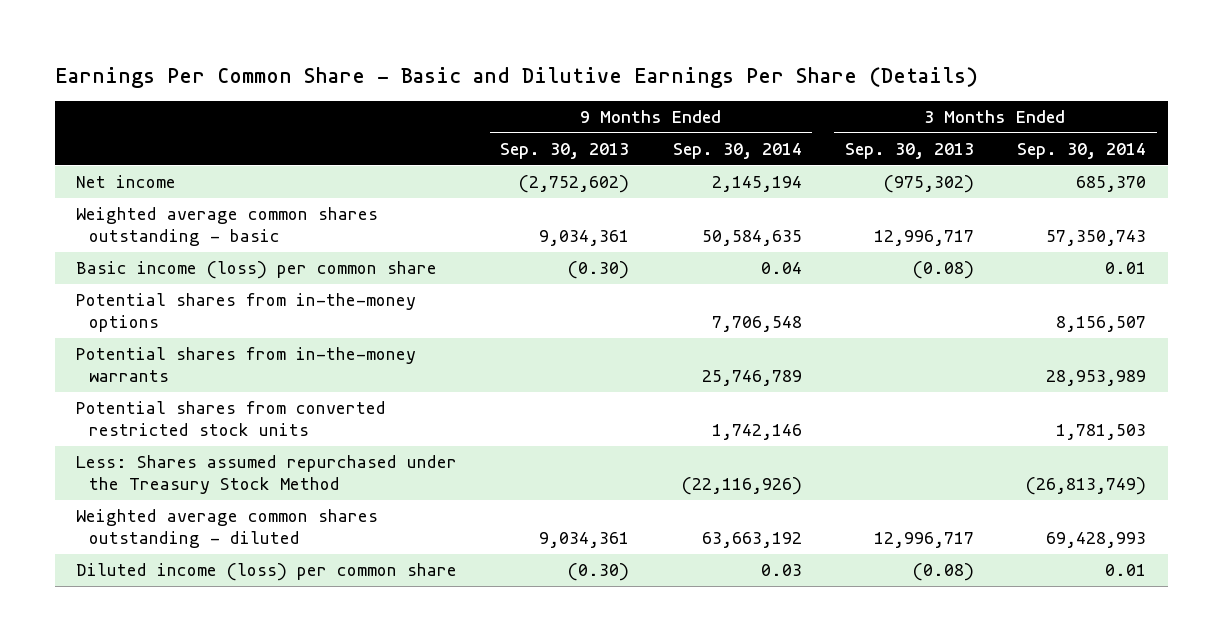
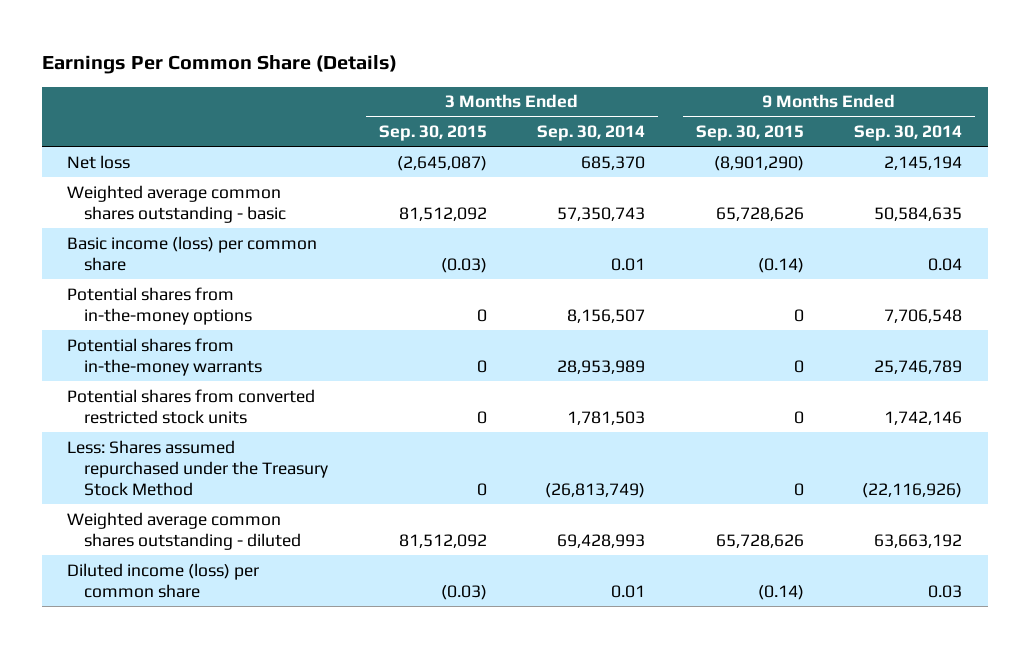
- Earnings Per Common Share - Basic and Dilutive Earnings Per Share (Details)
+ Earnings Per Common Share (Details)
- | 9 Months Ended Sep. 30, 2013 | 9 Months Ended Sep. 30, 2014 | 3 Months Ended Sep. 30, 2013 | 3 Months Ended Sep. 30, 2014
+ | 3 Months Ended Sep. 30, 2015 | 3 Months Ended Sep. 30, 2014 | 9 Months Ended Sep. 30, 2015 | 9 Months Ended Sep. 30, 2014
- Net income | (2,752,602) | 2,145,194 | (975,302) | 685,370
+ Net loss | (2,645,087) | 685,370 | (8,901,290) | 2,145,194

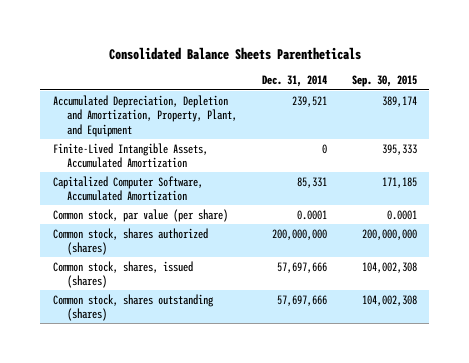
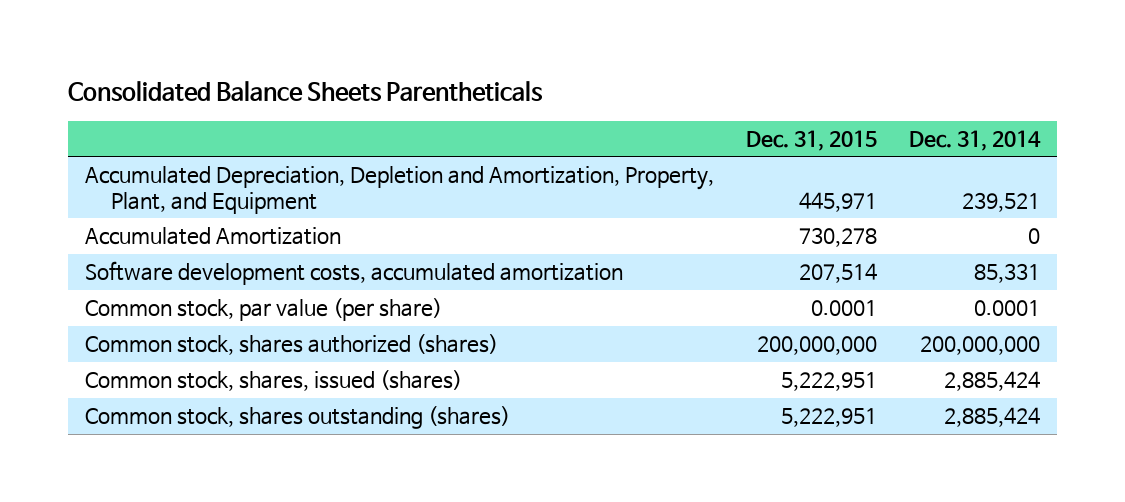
- | Dec. 31, 2014 | Sep. 30, 2015
+ | Dec. 31, 2015 | Dec. 31, 2014
- Finite-Lived Intangible Assets, Accumulated Amortization | 0 | 395,333
- Capitalized Computer Software, Accumulated Amortization | 85,331 | 171,185
+ Accumulated Amortization | 730,278 | 0
+ Software development costs, accumulated amortization | 207,514 | 85,331
- Common stock, shares, issued (shares) | 57,697,666 | 104,002,308
- Common stock, shares outstanding (shares) | 57,697,666 | 104,002,308
+ Common stock, shares, issued (shares) | 5,222,951 | 2,885,424
+ Common stock, shares outstanding (shares) | 5,222,951 | 2,885,424

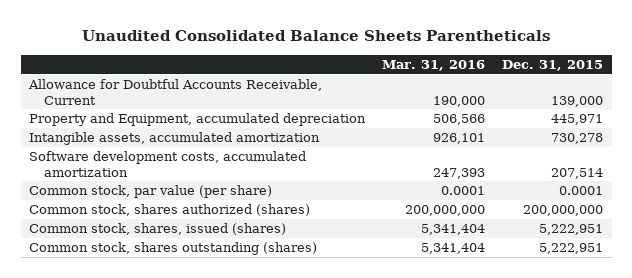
- Consolidated Balance Sheets Parentheticals
+ Unaudited Consolidated Balance Sheets Parentheticals
- | Dec. 31, 2015 | Dec. 31, 2014
+ | Mar. 31, 2016 | Dec. 31, 2015
- Accumulated Depreciation, Depletion and Amortization, Property, Plant, and Equipment | 445,971 | 239,521
- Accumulated Amortization | 730,278 | 0
+ Allowance for Doubtful Accounts Receivable, Current | 190,000 | 139,000
+ Property and Equipment, accumulated depreciation | 506,566 | 445,971
+ Intangible assets, accumulated amortization | 926,101 | 730,278

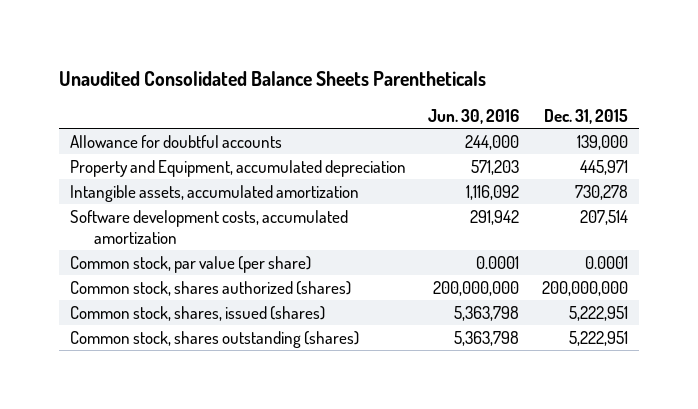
- | Mar. 31, 2016 | Dec. 31, 2015
+ | Jun. 30, 2016 | Dec. 31, 2015
- Allowance for Doubtful Accounts Receivable, Current | 190,000 | 139,000
+ Allowance for doubtful accounts | 244,000 | 139,000

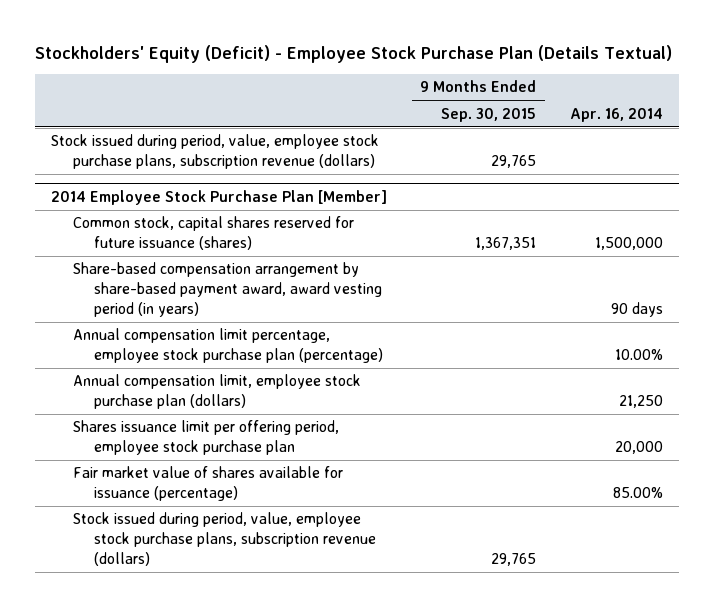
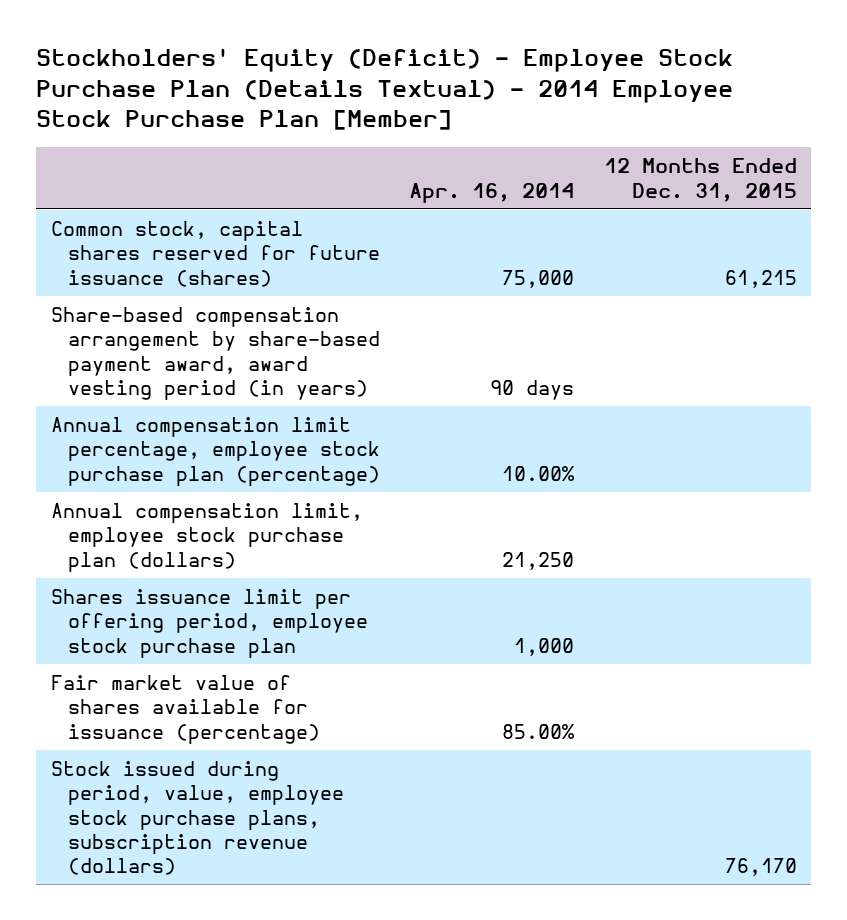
- Stockholders' Equity (Deficit) - Employee Stock Purchase Plan (Details Textual)
+ Stockholders' Equity (Deficit) - Employee Stock Purchase Plan (Details Textual) - 2014 Employee Stock Purchase Plan [Member]
- | 9 Months Ended Sep. 30, 2015 | Apr. 16, 2014
+ | Apr. 16, 2014 | 12 Months Ended Dec. 31, 2015
- Stock issued during period, value, employee stock purchase plans, subscription revenue (dollars) | 29,765 |
- 2014 Employee Stock Purchase Plan [Member]
- Common stock, capital shares reserved for future issuance (shares) | 1,367,351 | 1,500,000
+ Common stock, capital shares reserved for future issuance (shares) | 75,000 | 61,215
- Shares issuance limit per offering period, employee stock purchase plan | | 20,000
+ Shares issuance limit per offering period, employee stock purchase plan | 1,000 |

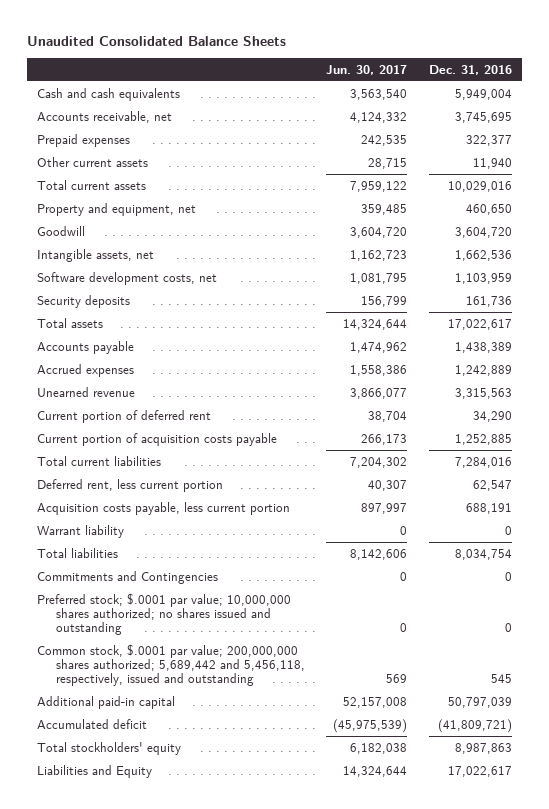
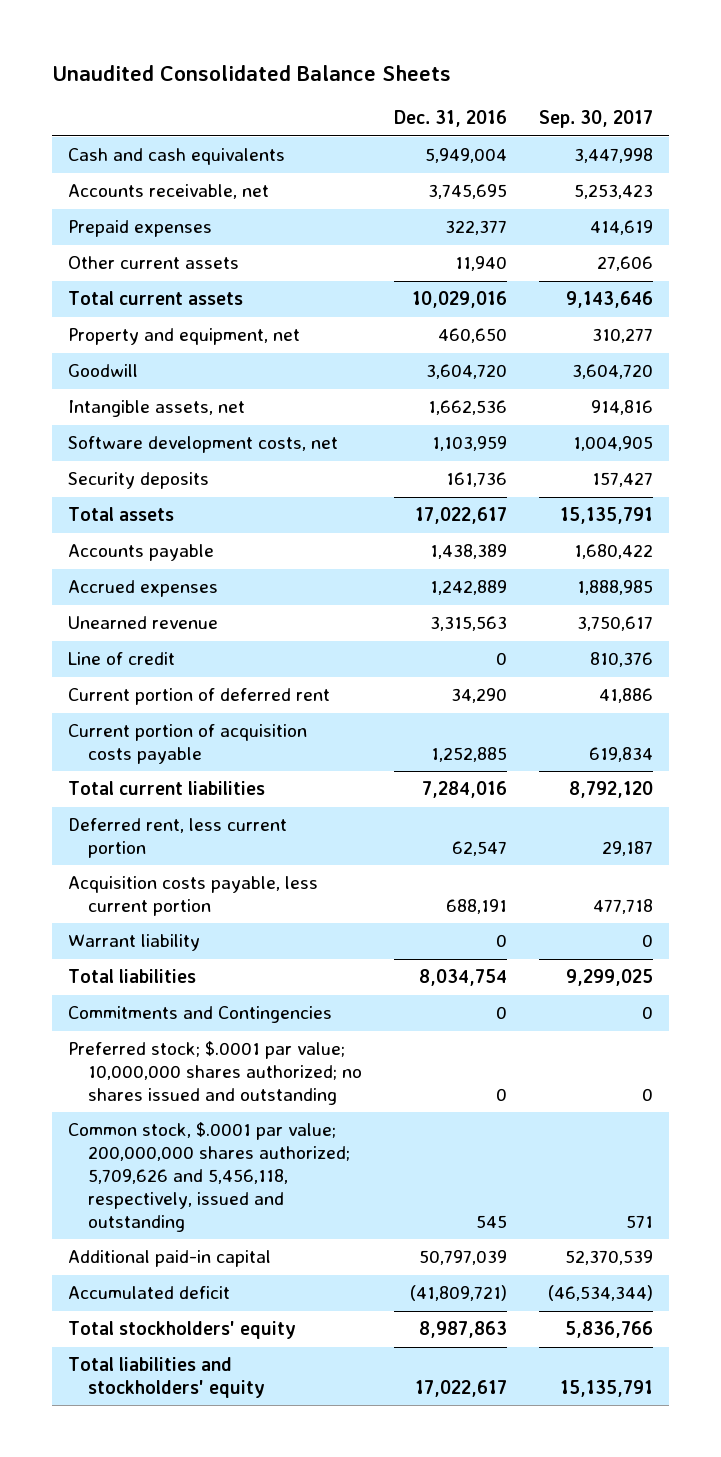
- | Jun. 30, 2017 | Dec. 31, 2016
+ | Dec. 31, 2016 | Sep. 30, 2017
+ Line of credit | 0 | 810,376
- Common stock, $.0001 par value; 200,000,000 shares authorized; 5,689,442 and 5,456,118, respectively, issued and outstanding | 569 | 545
+ Common stock, $.0001 par value; 200,000,000 shares authorized; 5,709,626 and 5,456,118, respectively, issued and outstanding | 545 | 571
- Liabilities and Equity | 14,324,644 | 17,022,617
+ Total liabilities and stockholders' equity | 17,022,617 | 15,135,791

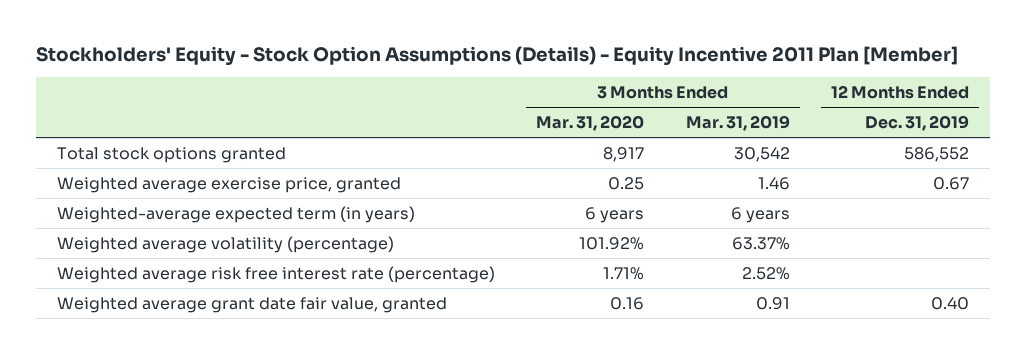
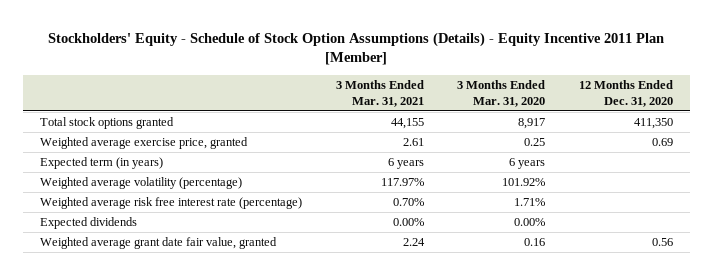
- Stockholders' Equity - Stock Option Assumptions (Details) - Equity Incentive 2011 Plan [Member]
+ Stockholders' Equity - Schedule of Stock Option Assumptions (Details) - Equity Incentive 2011 Plan [Member]
- | 3 Months Ended Mar. 31, 2020 | 3 Months Ended Mar. 31, 2019 | 12 Months Ended Dec. 31, 2019
+ | 3 Months Ended Mar. 31, 2021 | 3 Months Ended Mar. 31, 2020 | 12 Months Ended Dec. 31, 2020
- Weighted-average expected term (in years) | 6 years | 6 years |
+ Expected term (in years) | 6 years | 6 years |
+ Expected dividends | 0.00% | 0.00% |

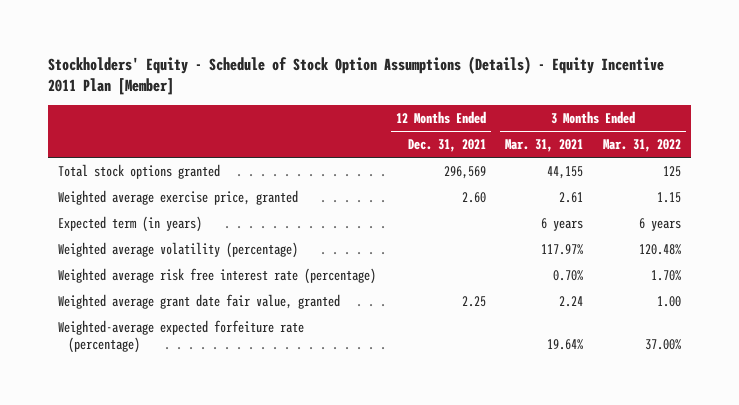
- | 3 Months Ended Mar. 31, 2021 | 3 Months Ended Mar. 31, 2020 | 12 Months Ended Dec. 31, 2020
+ | 12 Months Ended Dec. 31, 2021 | 3 Months Ended Mar. 31, 2021 | 3 Months Ended Mar. 31, 2022
- Expected dividends | 0.00% | 0.00% |
+ Weighted-average expected forfeiture rate (percentage) | | 19.64% | 37.00%

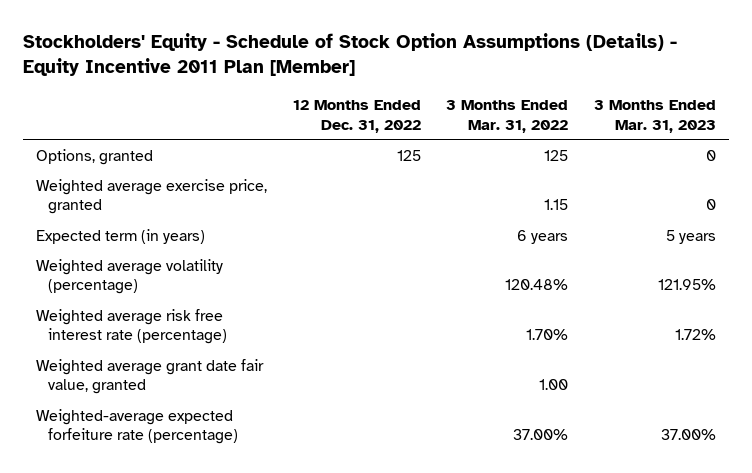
- | 12 Months Ended Dec. 31, 2021 | 3 Months Ended Mar. 31, 2021 | 3 Months Ended Mar. 31, 2022
+ | 12 Months Ended Dec. 31, 2022 | 3 Months Ended Mar. 31, 2022 | 3 Months Ended Mar. 31, 2023
- Total stock options granted | 296,569 | 44,155 | 125
+ Options, granted | 125 | 125 | 0

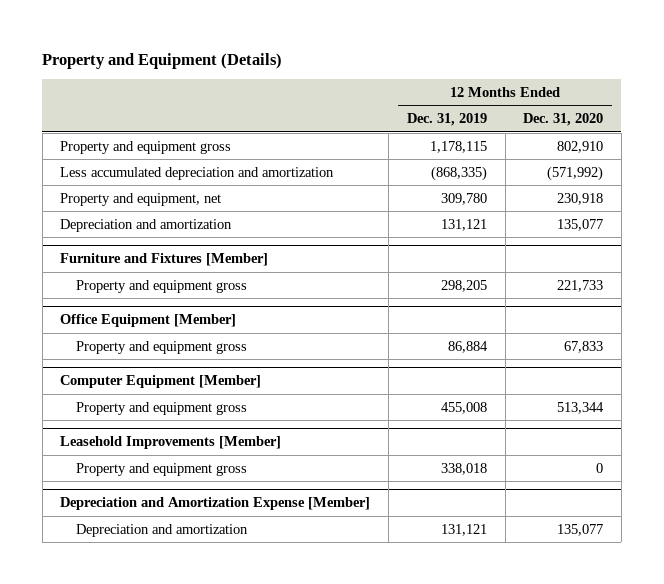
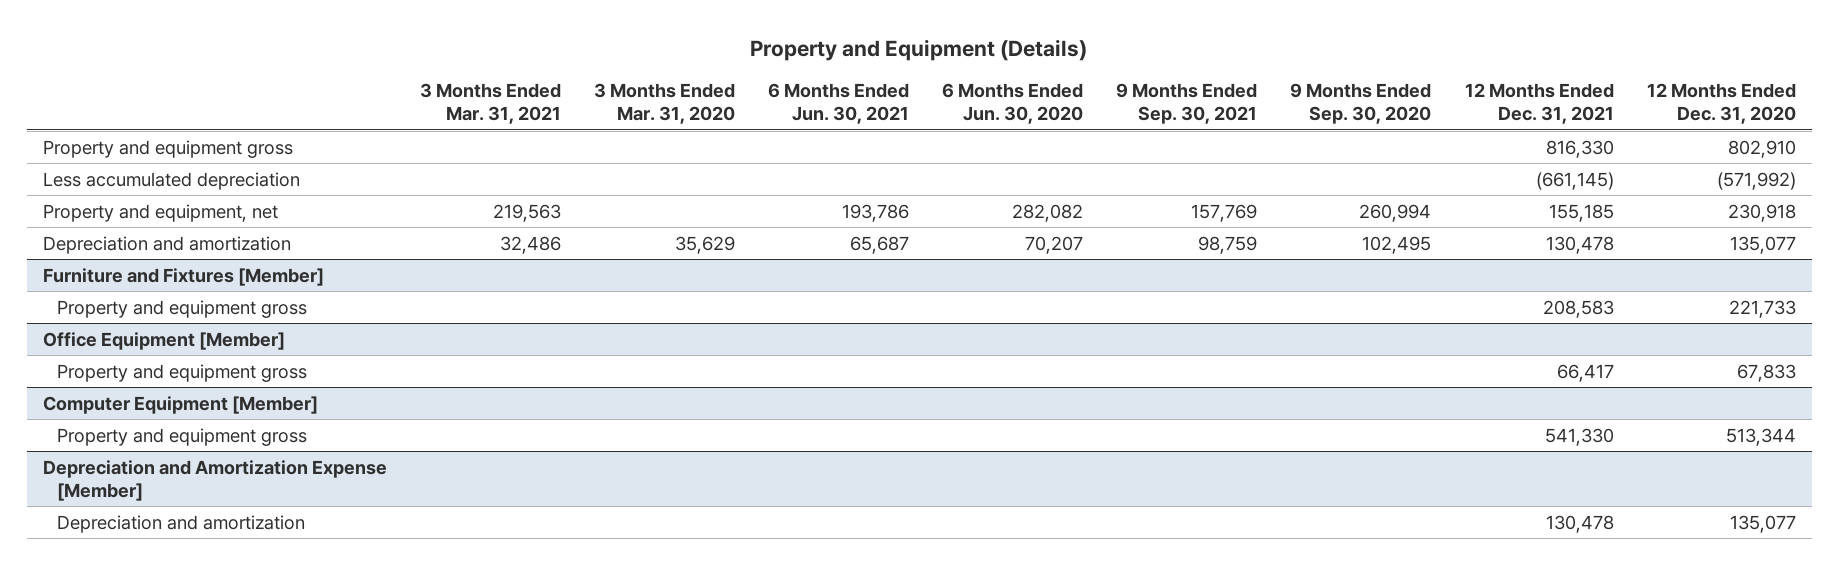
- | 12 Months Ended Dec. 31, 2019 | 12 Months Ended Dec. 31, 2020
+ | 3 Months Ended Mar. 31, 2021 | 3 Months Ended Mar. 31, 2020 | 6 Months Ended Jun. 30, 2021 | 6 Months Ended Jun. 30, 2020 | 9 Months Ended Sep. 30, 2021 | 9 Months Ended Sep. 30, 2020 | 12 Months Ended Dec. 31, 2021 | 12 Months Ended Dec. 31, 2020
- Less accumulated depreciation and amortization | (868,335) | (571,992)
+ Less accumulated depreciation | | | | | | | (661,145) | (571,992)
- Leasehold Improvements [Member]
- Property and equipment gross | 338,018 | 0

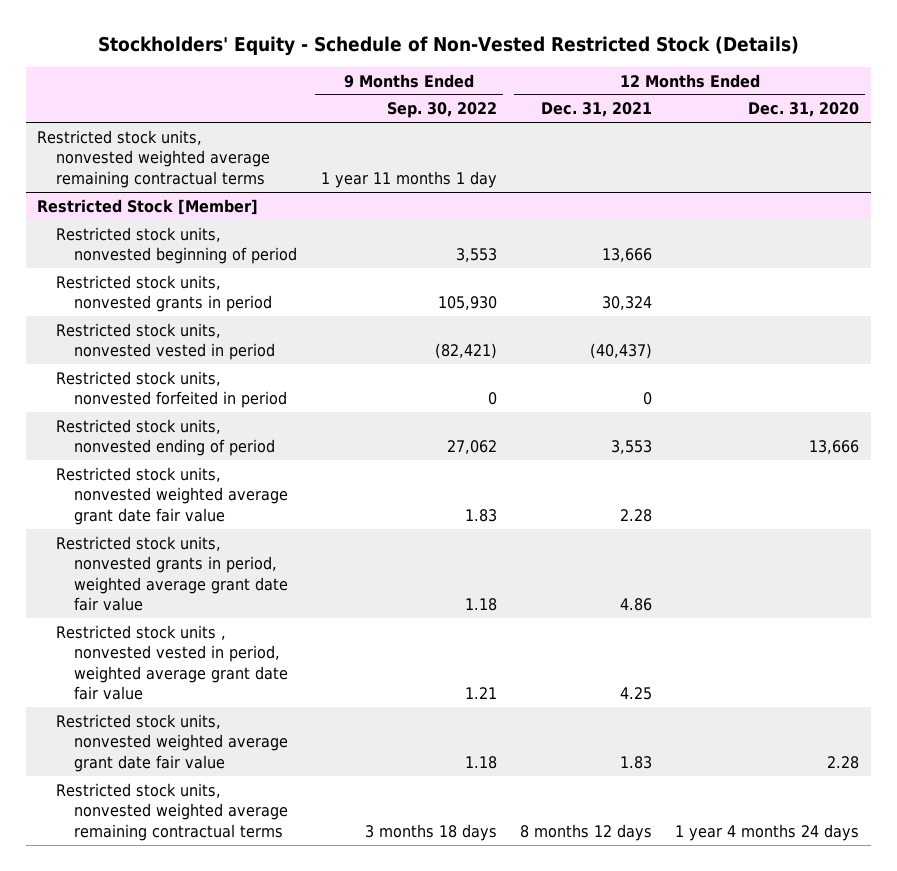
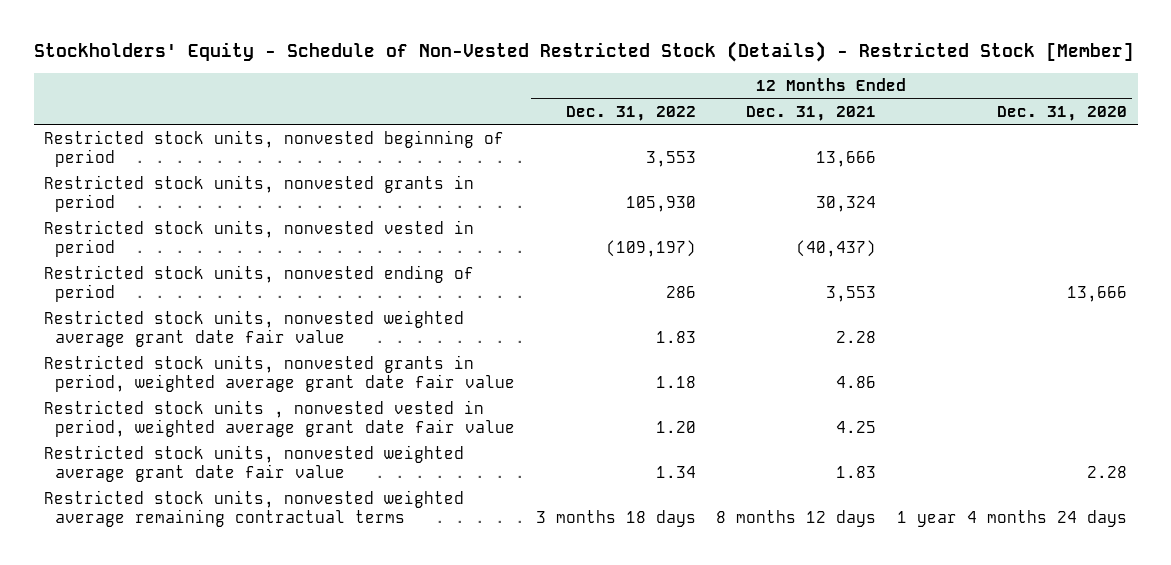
- Stockholders' Equity - Schedule of Non-Vested Restricted Stock (Details)
+ Stockholders' Equity - Schedule of Non-Vested Restricted Stock (Details) - Restricted Stock [Member]
- | 9 Months Ended Sep. 30, 2022 | 12 Months Ended Dec. 31, 2021 | 12 Months Ended Dec. 31, 2020
+ | 12 Months Ended Dec. 31, 2022 | 12 Months Ended Dec. 31, 2021 | 12 Months Ended Dec. 31, 2020
- Restricted stock units, nonvested weighted average remaining contractual terms | 1 year 11 months 1 day | |
- Restricted Stock [Member]
- Restricted stock units, nonvested forfeited in period | 0 | 0 |

